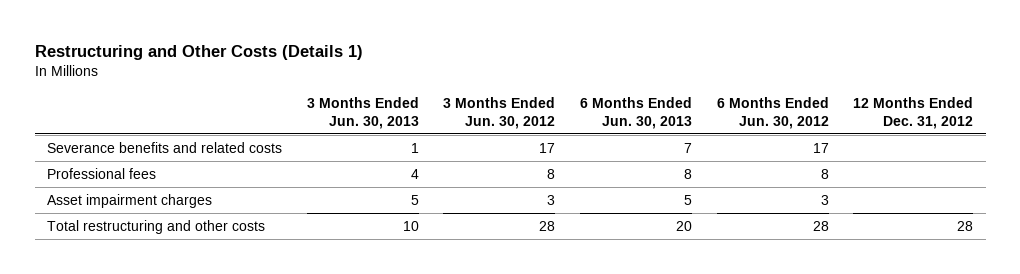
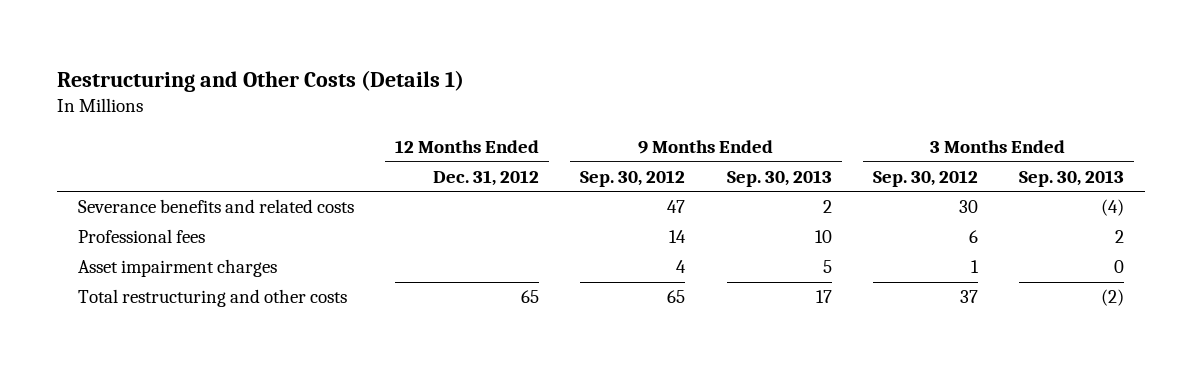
- | 3 Months Ended Jun. 30, 2013 | 3 Months Ended Jun. 30, 2012 | 6 Months Ended Jun. 30, 2013 | 6 Months Ended Jun. 30, 2012 | 12 Months Ended Dec. 31, 2012
+ | 12 Months Ended Dec. 31, 2012 | 9 Months Ended Sep. 30, 2012 | 9 Months Ended Sep. 30, 2013 | 3 Months Ended Sep. 30, 2012 | 3 Months Ended Sep. 30, 2013
- Total restructuring and other costs | 10 | 28 | 20 | 28 | 28
+ Total restructuring and other costs | 65 | 65 | 17 | 37 | (2)

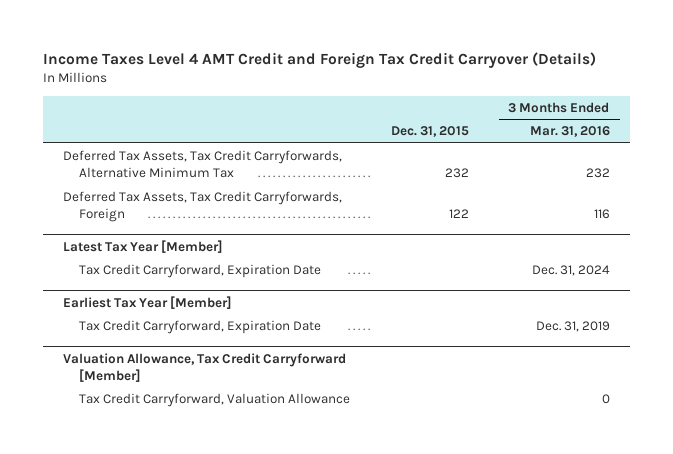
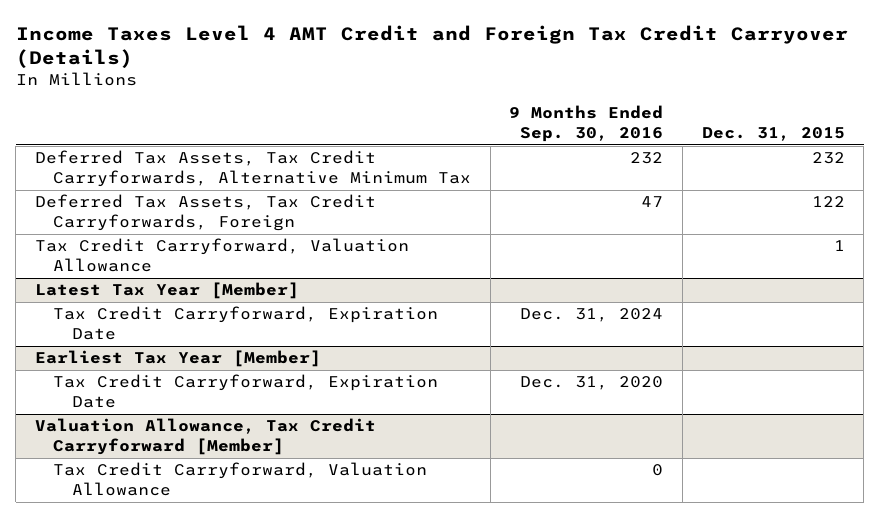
- | Dec. 31, 2015 | 3 Months Ended Mar. 31, 2016
+ | 9 Months Ended Sep. 30, 2016 | Dec. 31, 2015
+ Tax Credit Carryforward, Valuation Allowance | | 1

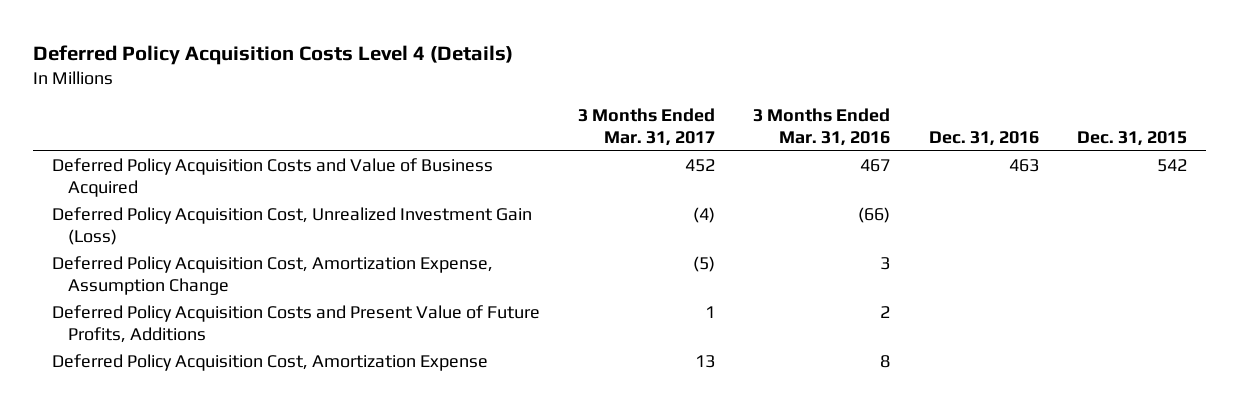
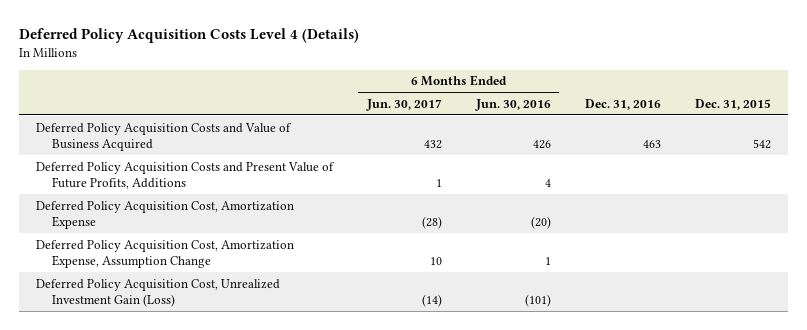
- | 3 Months Ended Mar. 31, 2017 | 3 Months Ended Mar. 31, 2016 | Dec. 31, 2016 | Dec. 31, 2015
+ | 6 Months Ended Jun. 30, 2017 | 6 Months Ended Jun. 30, 2016 | Dec. 31, 2016 | Dec. 31, 2015
moved down: Deferred Policy Acquisition Cost, Amortization Expense, Assumption Change | 10 | 1 | |
moved down: Deferred Policy Acquisition Cost, Unrealized Investment Gain (Loss) | (14) | (101) | |

